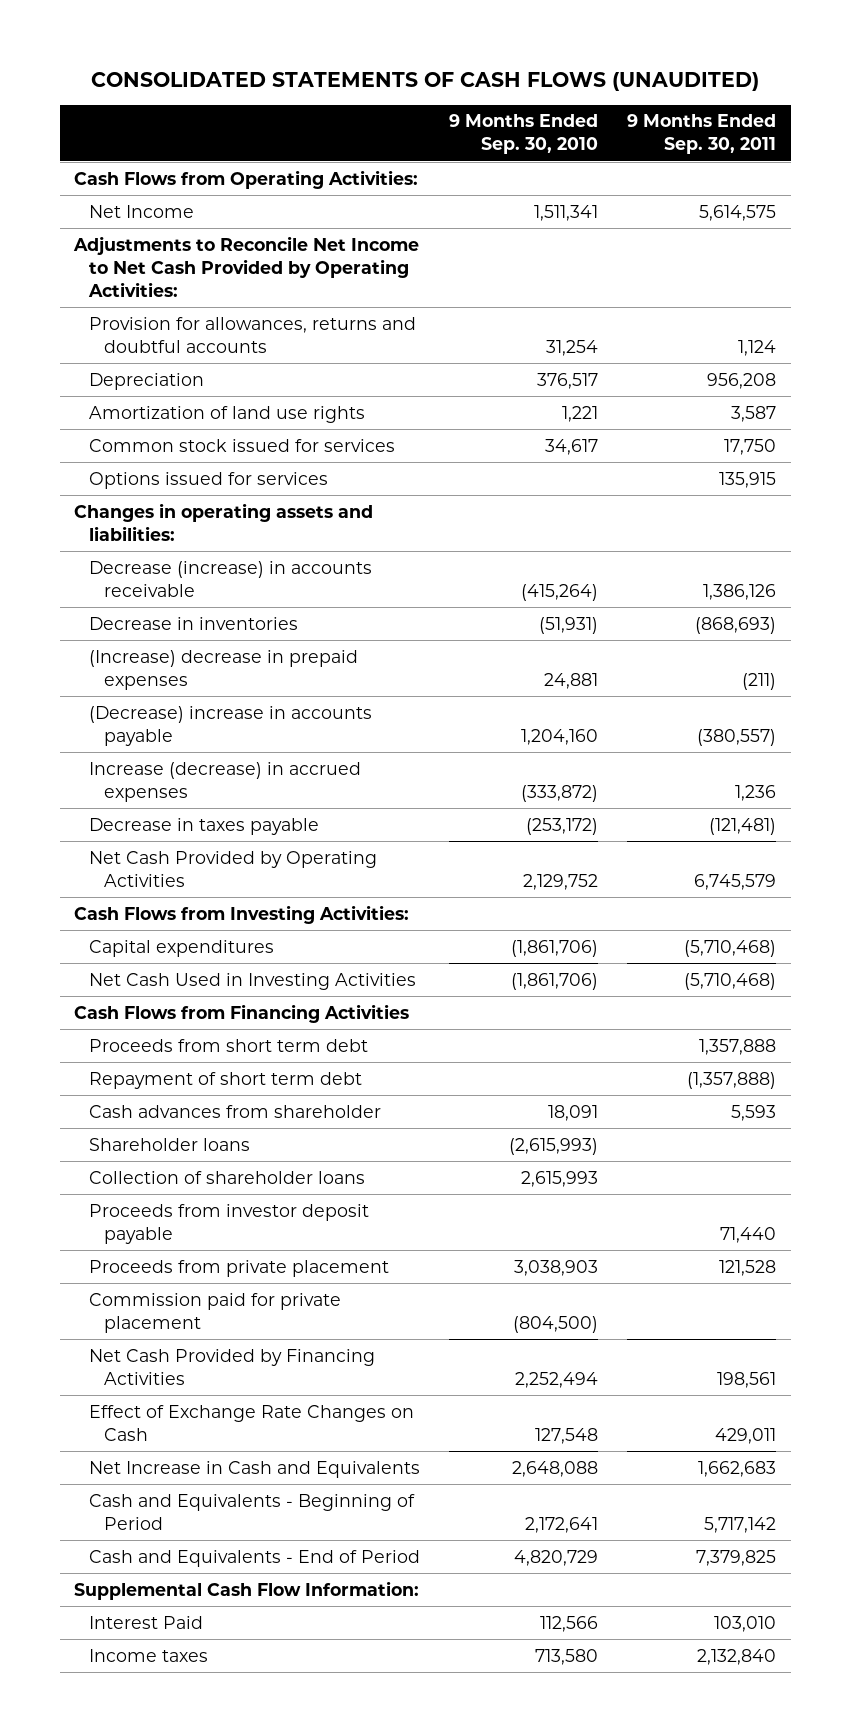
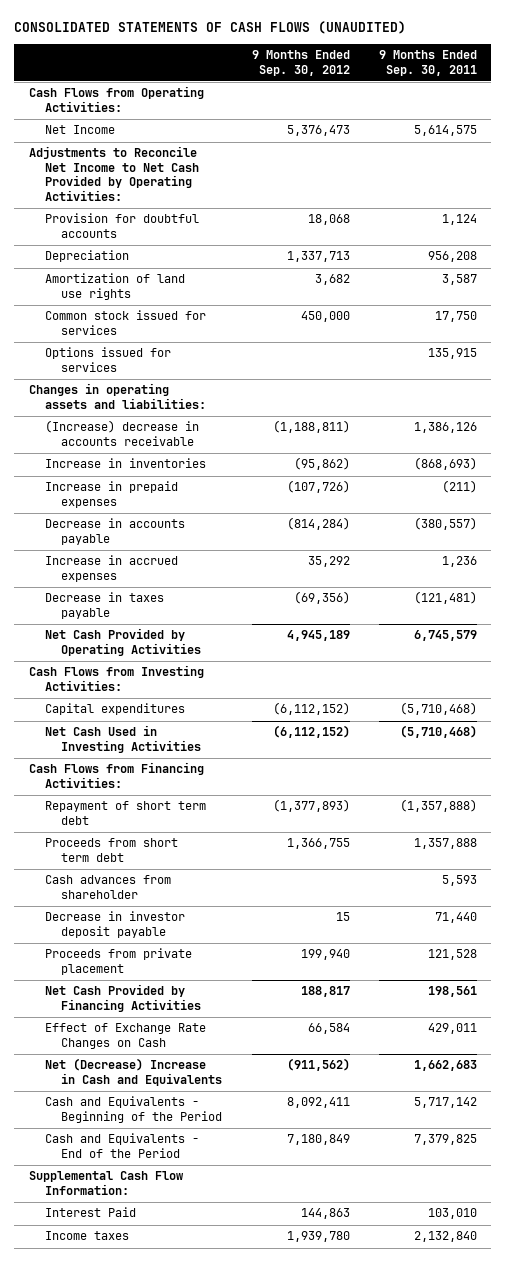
- | 9 Months Ended Sep. 30, 2010 | 9 Months Ended Sep. 30, 2011
+ | 9 Months Ended Sep. 30, 2012 | 9 Months Ended Sep. 30, 2011
- Provision for allowances, returns and doubtful accounts | 31,254 | 1,124
+ Provision for doubtful accounts | 18,068 | 1,124
- Decrease (increase) in accounts receivable | (415,264) | 1,386,126
- Decrease in inventories | (51,931) | (868,693)
- (Increase) decrease in prepaid expenses | 24,881 | (211)
- (Decrease) increase in accounts payable | 1,204,160 | (380,557)
- Increase (decrease) in accrued expenses | (333,872) | 1,236
+ (Increase) decrease in accounts receivable | (1,188,811) | 1,386,126
+ Increase in inventories | (95,862) | (868,693)
+ Increase in prepaid expenses | (107,726) | (211)
+ Decrease in accounts payable | (814,284) | (380,557)
+ Increase in accrued expenses | 35,292 | 1,236
- Cash Flows from Financing Activities
+ Cash Flows from Financing Activities:
moved down: Proceeds from short term debt | 1,366,755 | 1,357,888
- Shareholder loans | (2,615,993) |
- Collection of shareholder loans | 2,615,993 |
- Proceeds from investor deposit payable | | 71,440
+ Decrease in investor deposit payable | 15 | 71,440
- Commission paid for private placement | (804,500) |
- Net Increase in Cash and Equivalents | 2,648,088 | 1,662,683
- Cash and Equivalents - Beginning of Period | 2,172,641 | 5,717,142
- Cash and Equivalents - End of Period | 4,820,729 | 7,379,825
+ Net (Decrease) Increase in Cash and Equivalents | (911,562) | 1,662,683
+ Cash and Equivalents - Beginning of the Period | 8,092,411 | 5,717,142
+ Cash and Equivalents - End of the Period | 7,180,849 | 7,379,825

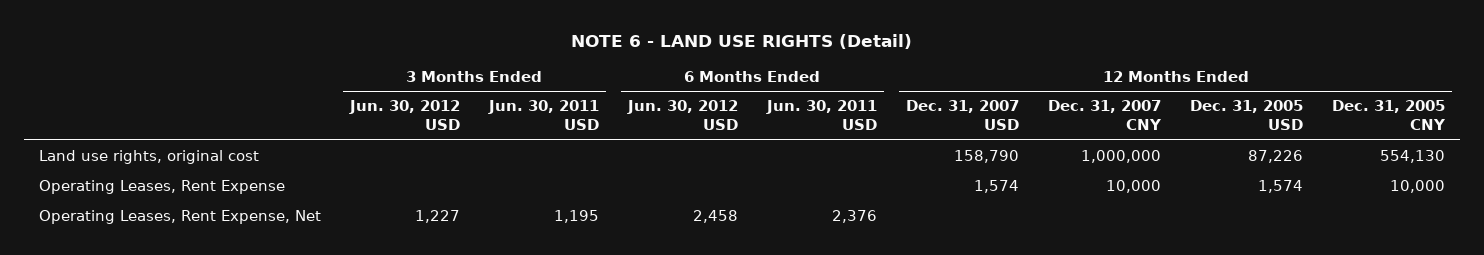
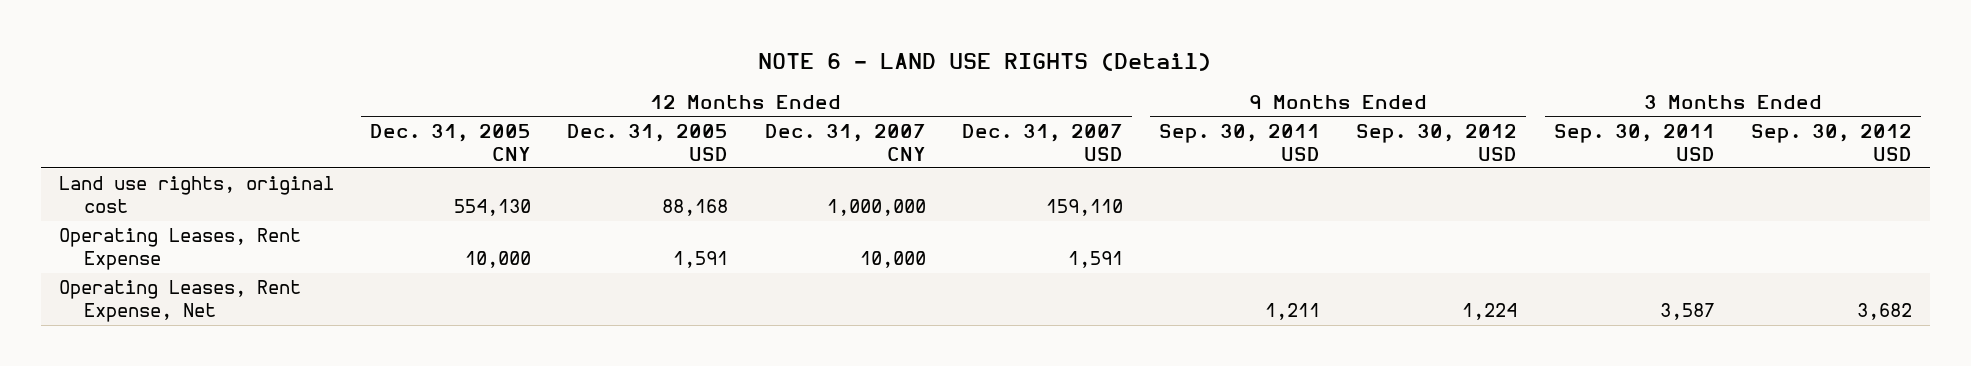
- | 3 Months Ended Jun. 30, 2012 USD | 3 Months Ended Jun. 30, 2011 USD | 6 Months Ended Jun. 30, 2012 USD | 6 Months Ended Jun. 30, 2011 USD | 12 Months Ended Dec. 31, 2007 USD | 12 Months Ended Dec. 31, 2007 CNY | 12 Months Ended Dec. 31, 2005 USD | 12 Months Ended Dec. 31, 2005 CNY
+ | 12 Months Ended Dec. 31, 2005 CNY | 12 Months Ended Dec. 31, 2005 USD | 12 Months Ended Dec. 31, 2007 CNY | 12 Months Ended Dec. 31, 2007 USD | 9 Months Ended Sep. 30, 2011 USD | 9 Months Ended Sep. 30, 2012 USD | 3 Months Ended Sep. 30, 2011 USD | 3 Months Ended Sep. 30, 2012 USD
- Land use rights, original cost | | | | | 158,790 | 1,000,000 | 87,226 | 554,130
- Operating Leases, Rent Expense | | | | | 1,574 | 10,000 | 1,574 | 10,000
+ Land use rights, original cost | 554,130 | 88,168 | 1,000,000 | 159,110 | | | |
+ Operating Leases, Rent Expense | 10,000 | 1,591 | 10,000 | 1,591 | | | |

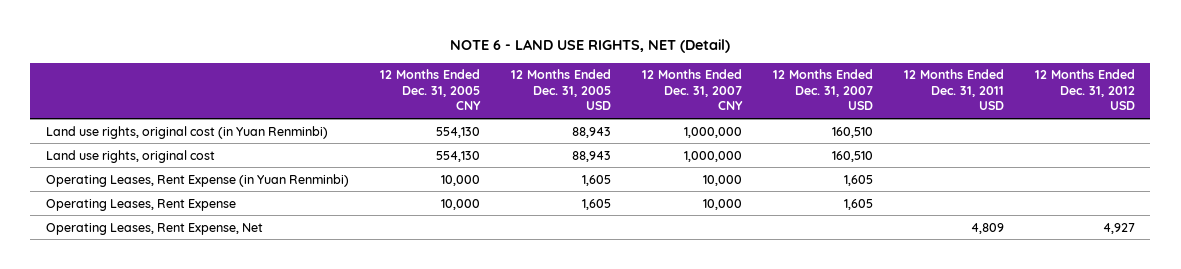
- NOTE 6 - LAND USE RIGHTS (Detail)
+ NOTE 6 - LAND USE RIGHTS, NET (Detail)
- | 12 Months Ended Dec. 31, 2005 CNY | 12 Months Ended Dec. 31, 2005 USD | 12 Months Ended Dec. 31, 2007 CNY | 12 Months Ended Dec. 31, 2007 USD | 9 Months Ended Sep. 30, 2011 USD | 9 Months Ended Sep. 30, 2012 USD | 3 Months Ended Sep. 30, 2011 USD | 3 Months Ended Sep. 30, 2012 USD
+ | 12 Months Ended Dec. 31, 2005 CNY | 12 Months Ended Dec. 31, 2005 USD | 12 Months Ended Dec. 31, 2007 CNY | 12 Months Ended Dec. 31, 2007 USD | 12 Months Ended Dec. 31, 2011 USD | 12 Months Ended Dec. 31, 2012 USD
- Land use rights, original cost | 554,130 | 88,168 | 1,000,000 | 159,110 | | | |
- Operating Leases, Rent Expense | 10,000 | 1,591 | 10,000 | 1,591 | | | |
+ Land use rights, original cost (in Yuan Renminbi) | 554,130 | 88,943 | 1,000,000 | 160,510 | |
+ Land use rights, original cost | 554,130 | 88,943 | 1,000,000 | 160,510 | |
+ Operating Leases, Rent Expense (in Yuan Renminbi) | 10,000 | 1,605 | 10,000 | 1,605 | |
+ Operating Leases, Rent Expense | 10,000 | 1,605 | 10,000 | 1,605 | |

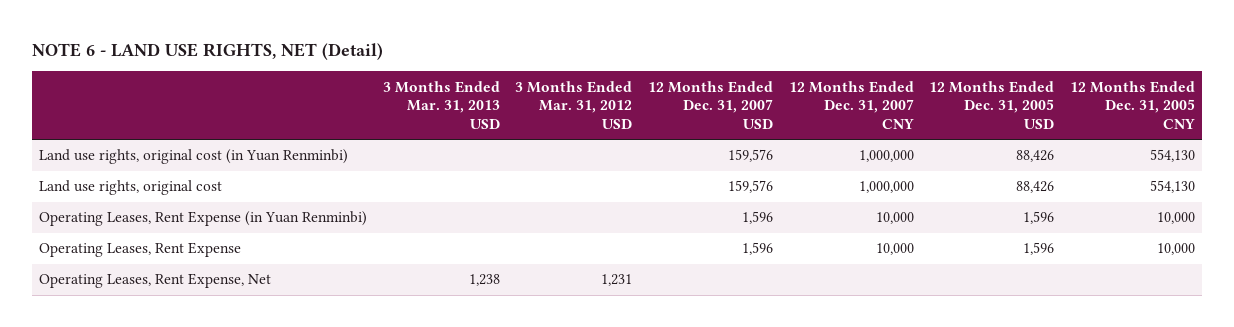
- | 12 Months Ended Dec. 31, 2005 CNY | 12 Months Ended Dec. 31, 2005 USD | 12 Months Ended Dec. 31, 2007 CNY | 12 Months Ended Dec. 31, 2007 USD | 12 Months Ended Dec. 31, 2011 USD | 12 Months Ended Dec. 31, 2012 USD
+ | 3 Months Ended Mar. 31, 2013 USD | 3 Months Ended Mar. 31, 2012 USD | 12 Months Ended Dec. 31, 2007 USD | 12 Months Ended Dec. 31, 2007 CNY | 12 Months Ended Dec. 31, 2005 USD | 12 Months Ended Dec. 31, 2005 CNY
- Land use rights, original cost (in Yuan Renminbi) | 554,130 | 88,943 | 1,000,000 | 160,510 | |
- Land use rights, original cost | 554,130 | 88,943 | 1,000,000 | 160,510 | |
- Operating Leases, Rent Expense (in Yuan Renminbi) | 10,000 | 1,605 | 10,000 | 1,605 | |
- Operating Leases, Rent Expense | 10,000 | 1,605 | 10,000 | 1,605 | |
+ Land use rights, original cost (in Yuan Renminbi) | | | 159,576 | 1,000,000 | 88,426 | 554,130
+ Land use rights, original cost | | | 159,576 | 1,000,000 | 88,426 | 554,130
+ Operating Leases, Rent Expense (in Yuan Renminbi) | | | 1,596 | 10,000 | 1,596 | 10,000
+ Operating Leases, Rent Expense | | | 1,596 | 10,000 | 1,596 | 10,000

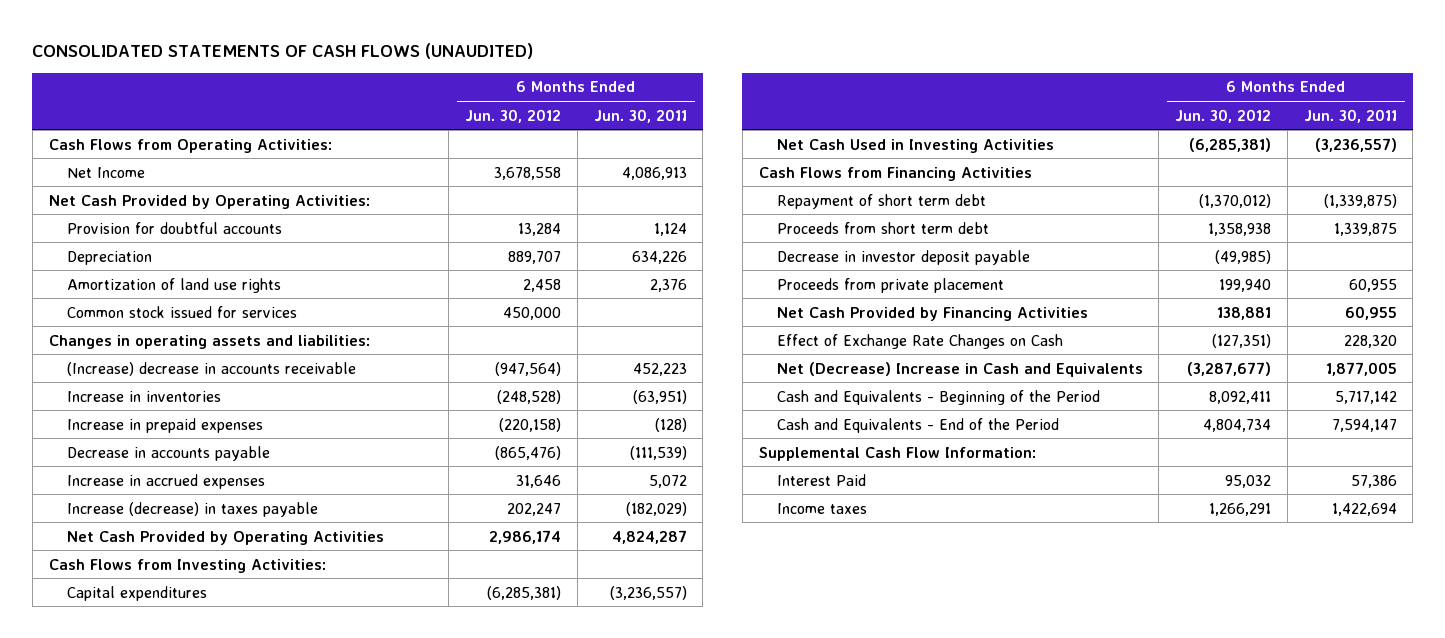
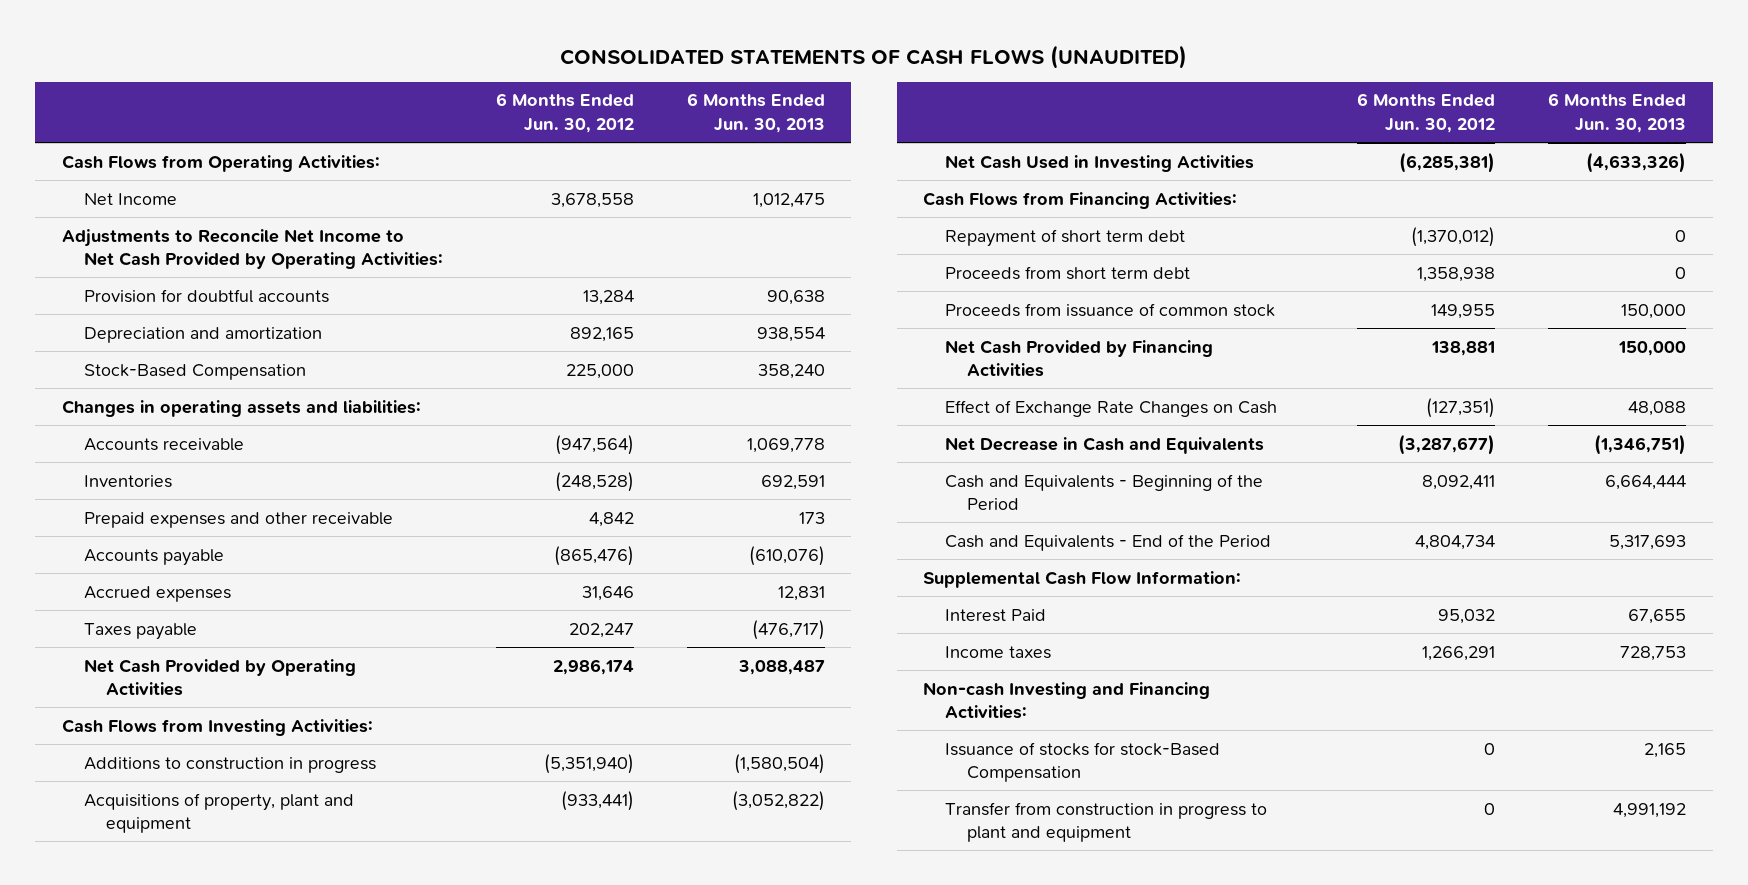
- | 6 Months Ended Jun. 30, 2012 | 6 Months Ended Jun. 30, 2011
+ | 6 Months Ended Jun. 30, 2012 | 6 Months Ended Jun. 30, 2013
- Net Cash Provided by Operating Activities:
+ Adjustments to Reconcile Net Income to Net Cash Provided by Operating Activities:
- Depreciation | 889,707 | 634,226
- Amortization of land use rights | 2,458 | 2,376
- Common stock issued for services | 450,000 |
+ Depreciation and amortization | 892,165 | 938,554
+ Stock-Based Compensation | 225,000 | 358,240
- (Increase) decrease in accounts receivable | (947,564) | 452,223
- Increase in inventories | (248,528) | (63,951)
- Increase in prepaid expenses | (220,158) | (128)
- Decrease in accounts payable | (865,476) | (111,539)
- Increase in accrued expenses | 31,646 | 5,072
- Increase (decrease) in taxes payable | 202,247 | (182,029)
+ Accounts receivable | (947,564) | 1,069,778
+ Inventories | (248,528) | 692,591
+ Prepaid expenses and other receivable | 4,842 | 173
+ Accounts payable | (865,476) | (610,076)
+ Accrued expenses | 31,646 | 12,831
+ Taxes payable | 202,247 | (476,717)
- Capital expenditures | (6,285,381) | (3,236,557)
+ Additions to construction in progress | (5,351,940) | (1,580,504)
+ Acquisitions of property, plant and equipment | (933,441) | (3,052,822)
- Cash Flows from Financing Activities
+ Cash Flows from Financing Activities:
- Decrease in investor deposit payable | (49,985) |
- Proceeds from private placement | 199,940 | 60,955
+ Proceeds from issuance of common stock | 149,955 | 150,000
- Net (Decrease) Increase in Cash and Equivalents | (3,287,677) | 1,877,005
+ Net Decrease in Cash and Equivalents | (3,287,677) | (1,346,751)
+ Non-cash Investing and Financing Activities:
+ Issuance of stocks for stock-Based Compensation | 0 | 2,165
+ Transfer from construction in progress to plant and equipment | 0 | 4,991,192

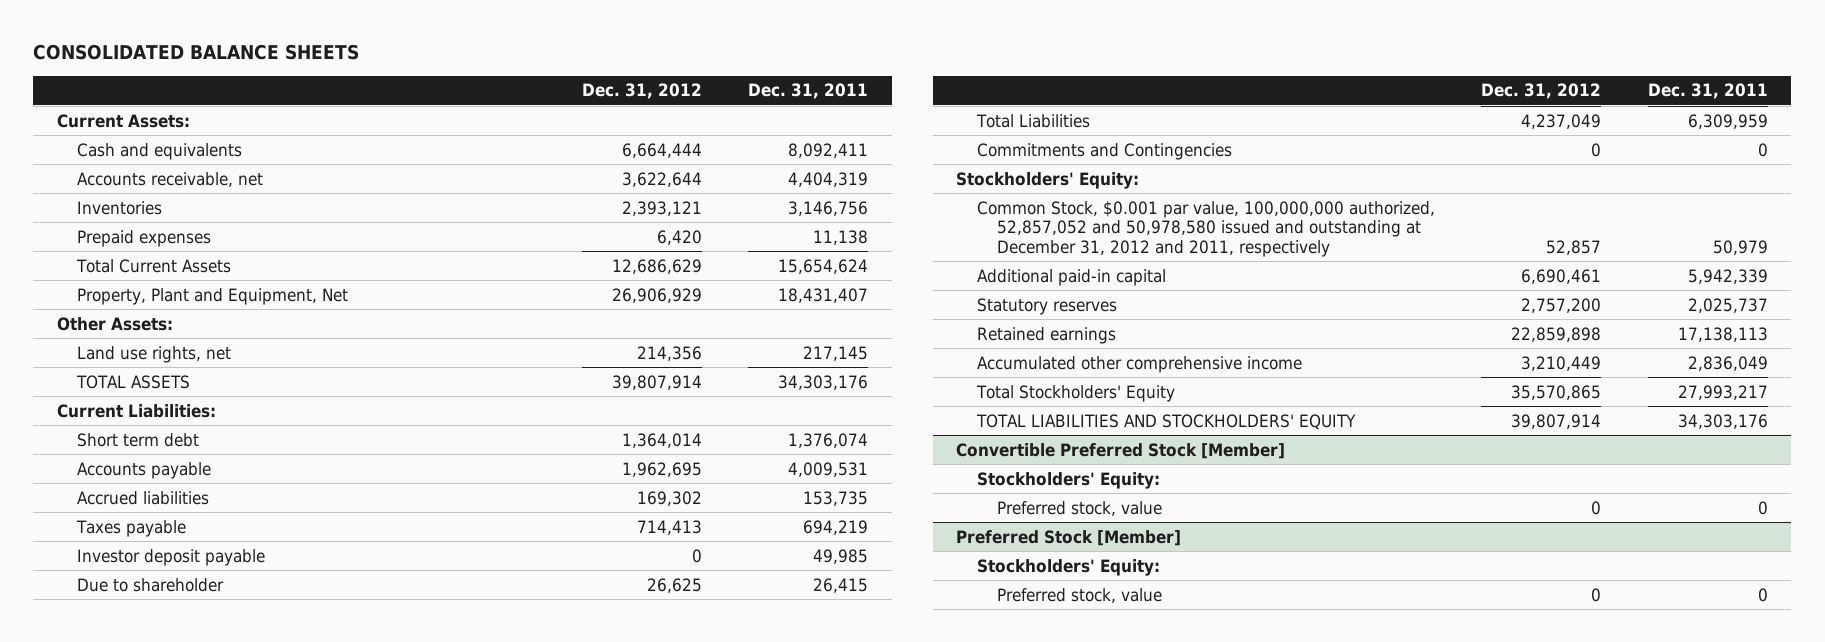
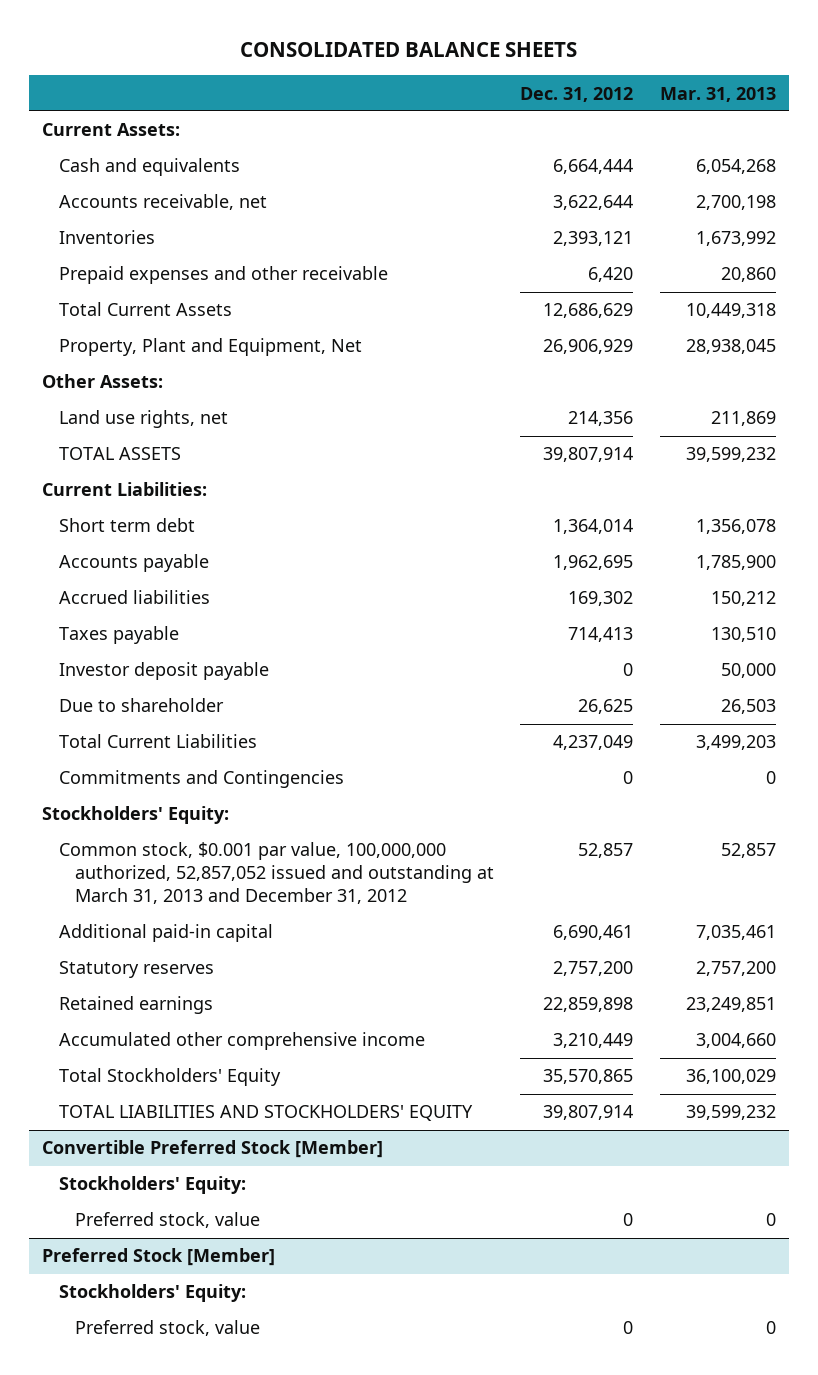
- | Dec. 31, 2012 | Dec. 31, 2011
+ | Dec. 31, 2012 | Mar. 31, 2013
- Prepaid expenses | 6,420 | 11,138
+ Prepaid expenses and other receivable | 6,420 | 20,860
- Total Liabilities | 4,237,049 | 6,309,959
+ Total Current Liabilities | 4,237,049 | 3,499,203
- Common Stock, $0.001 par value, 100,000,000 authorized, 52,857,052 and 50,978,580 issued and outstanding at December 31, 2012 and 2011, respectively | 52,857 | 50,979
+ Common stock, $0.001 par value, 100,000,000 authorized, 52,857,052 issued and outstanding at March 31, 2013 and December 31, 2012 | 52,857 | 52,857

